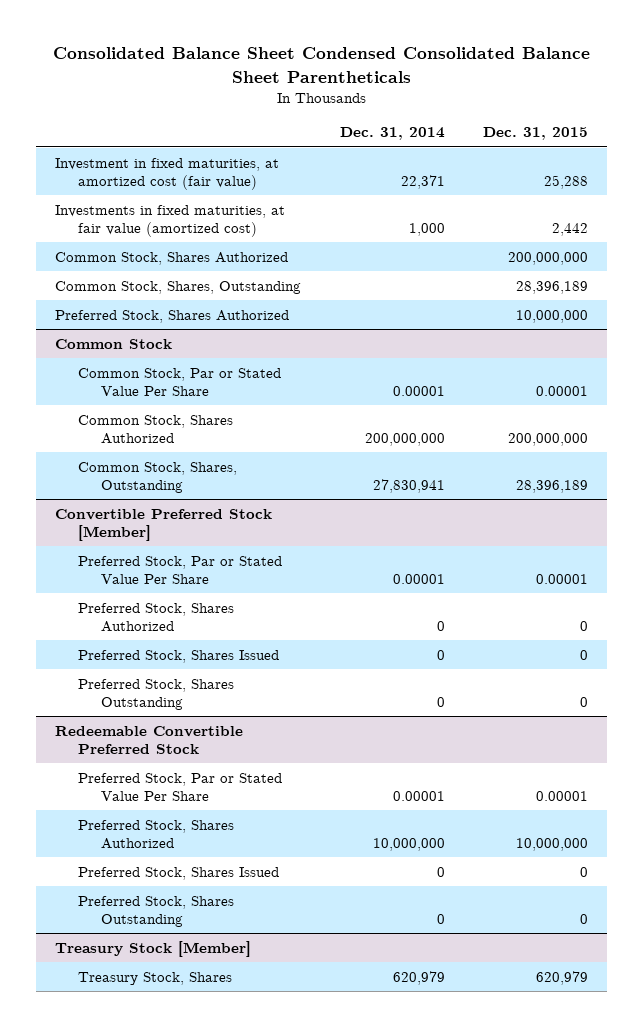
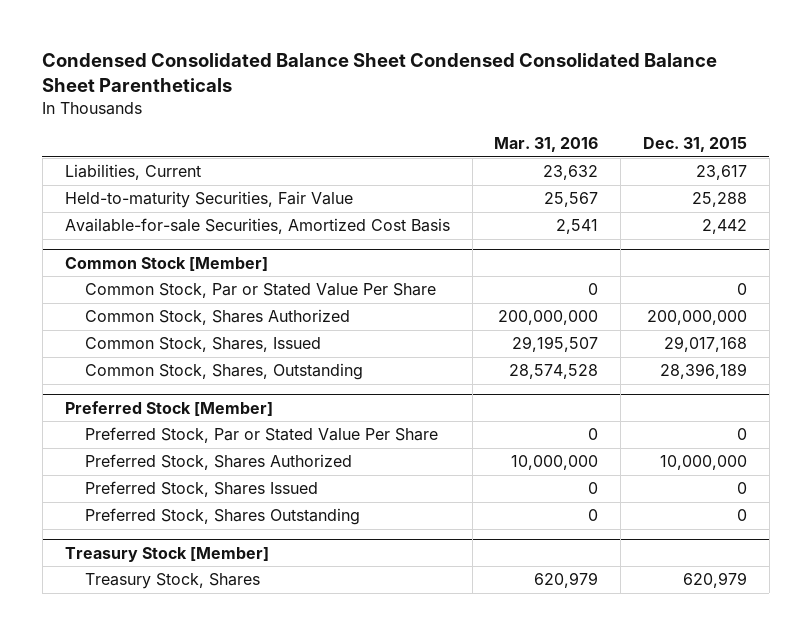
- Consolidated Balance Sheet Condensed Consolidated Balance Sheet Parentheticals
+ Condensed Consolidated Balance Sheet Condensed Consolidated Balance Sheet Parentheticals
- | Dec. 31, 2014 | Dec. 31, 2015
+ | Mar. 31, 2016 | Dec. 31, 2015
- Investment in fixed maturities, at amortized cost (fair value) | 22,371 | 25,288
- Investments in fixed maturities, at fair value (amortized cost) | 1,000 | 2,442
- Common Stock, Shares Authorized | | 200,000,000
- Common Stock, Shares, Outstanding | | 28,396,189
- Preferred Stock, Shares Authorized | | 10,000,000
- Common Stock
- Common Stock, Par or Stated Value Per Share | 0.00001 | 0.00001
+ Liabilities, Current | 23,632 | 23,617
+ Held-to-maturity Securities, Fair Value | 25,567 | 25,288
+ Available-for-sale Securities, Amortized Cost Basis | 2,541 | 2,442
+ Common Stock [Member]
+ Common Stock, Par or Stated Value Per Share | 0 | 0
+ Common Stock, Shares, Issued | 29,195,507 | 29,017,168
- Convertible Preferred Stock [Member]
- Preferred Stock, Par or Stated Value Per Share | 0.00001 | 0.00001
- Preferred Stock, Shares Authorized | 0 | 0
- Preferred Stock, Shares Issued | 0 | 0
- Preferred Stock, Shares Outstanding | 0 | 0
- Redeemable Convertible Preferred Stock
- Preferred Stock, Par or Stated Value Per Share | 0.00001 | 0.00001
+ Preferred Stock [Member]
+ Preferred Stock, Par or Stated Value Per Share | 0 | 0

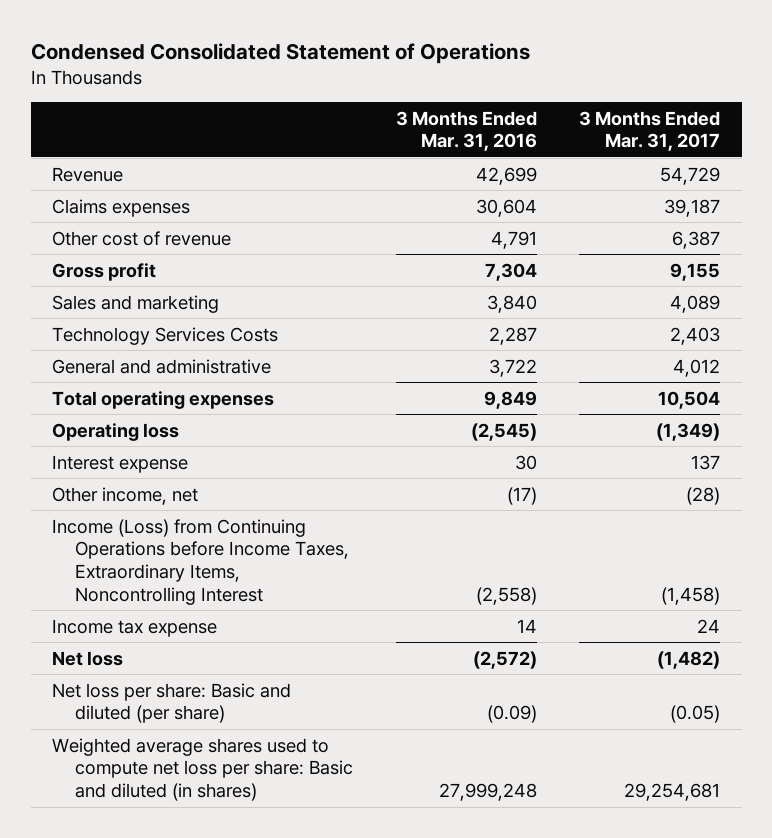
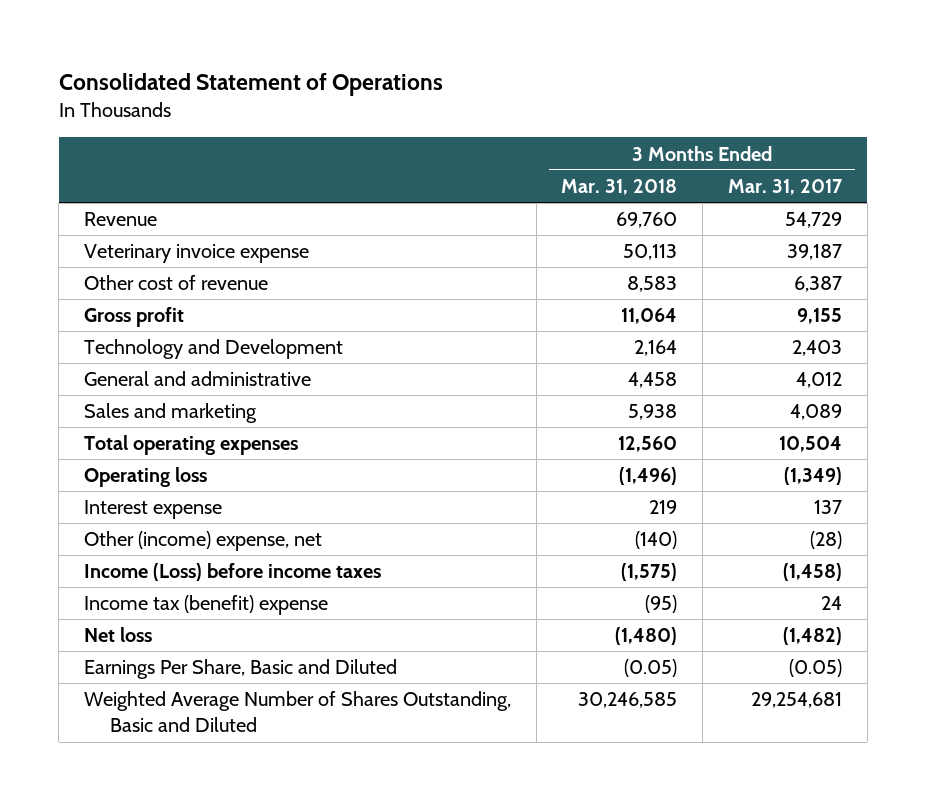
- Condensed Consolidated Statement of Operations
+ Consolidated Statement of Operations
- | 3 Months Ended Mar. 31, 2016 | 3 Months Ended Mar. 31, 2017
+ | 3 Months Ended Mar. 31, 2018 | 3 Months Ended Mar. 31, 2017
- Claims expenses | 30,604 | 39,187
+ Veterinary invoice expense | 50,113 | 39,187
- Technology Services Costs | 2,287 | 2,403
+ Technology and Development | 2,164 | 2,403
moved down: Sales and marketing | 5,938 | 4,089
- Other income, net | (17) | (28)
- Income (Loss) from Continuing Operations before Income Taxes, Extraordinary Items, Noncontrolling Interest | (2,558) | (1,458)
- Income tax expense | 14 | 24
+ Other (income) expense, net | (140) | (28)
+ Income (Loss) before income taxes | (1,575) | (1,458)
+ Income tax (benefit) expense | (95) | 24
- Net loss per share: Basic and diluted (per share) | (0.09) | (0.05)
- Weighted average shares used to compute net loss per share: Basic and diluted (in shares) | 27,999,248 | 29,254,681
+ Earnings Per Share, Basic and Diluted | (0.05) | (0.05)
+ Weighted Average Number of Shares Outstanding, Basic and Diluted | 30,246,585 | 29,254,681

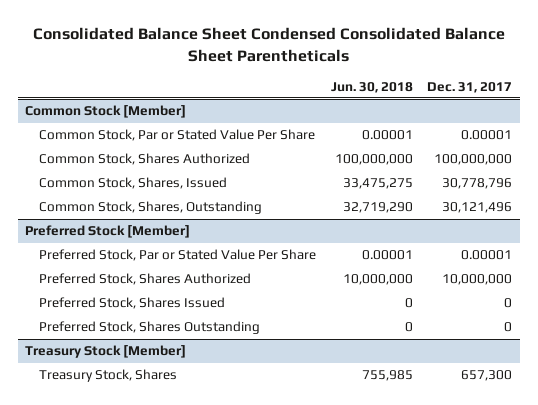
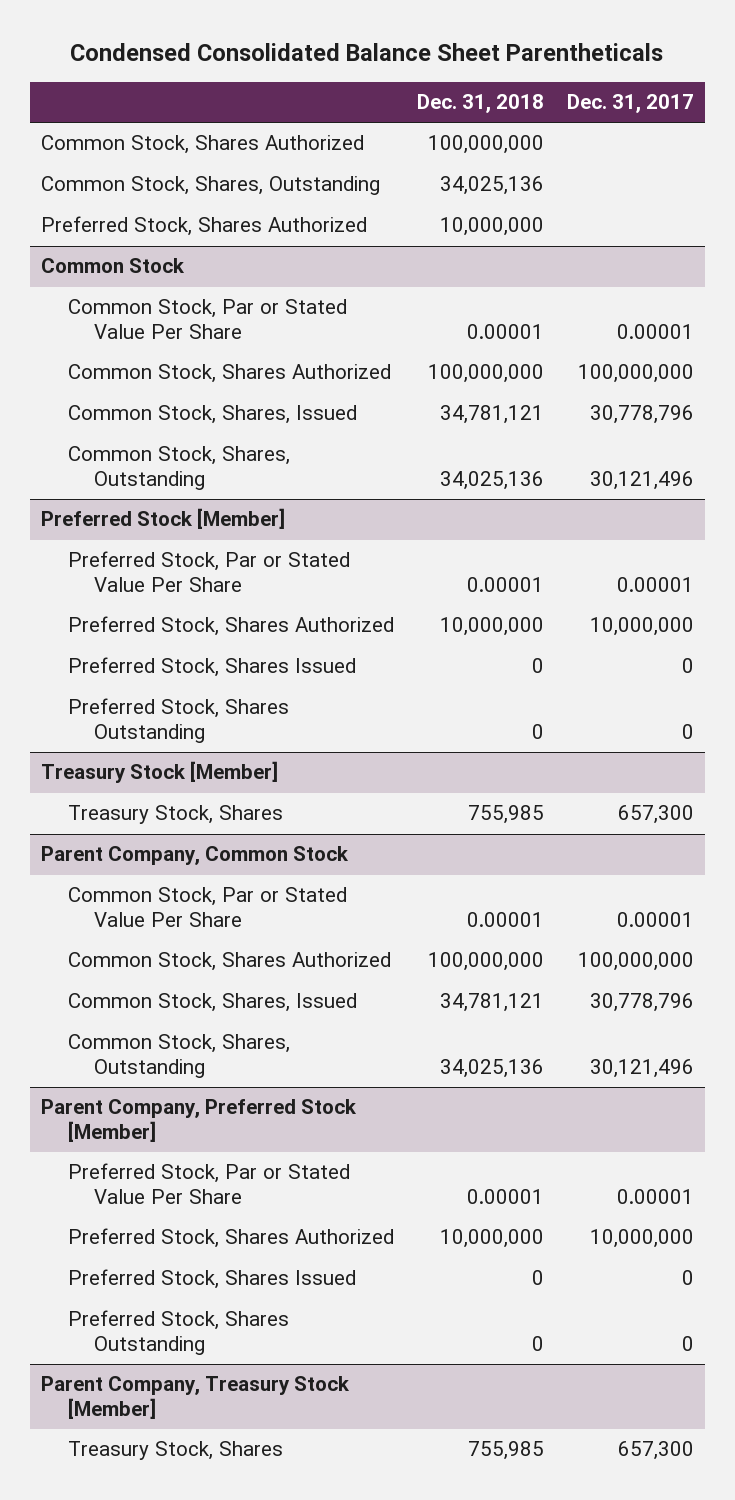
- Consolidated Balance Sheet Condensed Consolidated Balance Sheet Parentheticals
+ Condensed Consolidated Balance Sheet Parentheticals
- | Jun. 30, 2018 | Dec. 31, 2017
+ | Dec. 31, 2018 | Dec. 31, 2017
- Common Stock [Member]
+ Common Stock, Shares Authorized | 100,000,000 |
+ Common Stock, Shares, Outstanding | 34,025,136 |
+ Preferred Stock, Shares Authorized | 10,000,000 |
+ Common Stock
+ Parent Company, Common Stock
+ Common Stock, Par or Stated Value Per Share | 0.00001 | 0.00001
+ Common Stock, Shares Authorized | 100,000,000 | 100,000,000
+ Common Stock, Shares, Issued | 34,781,121 | 30,778,796
+ Common Stock, Shares, Outstanding | 34,025,136 | 30,121,496
+ Parent Company, Preferred Stock [Member]
+ Preferred Stock, Par or Stated Value Per Share | 0.00001 | 0.00001
+ Preferred Stock, Shares Authorized | 10,000,000 | 10,000,000
+ Preferred Stock, Shares Issued | 0 | 0
+ Preferred Stock, Shares Outstanding | 0 | 0
+ Parent Company, Treasury Stock [Member]
+ Treasury Stock, Shares | 755,985 | 657,300

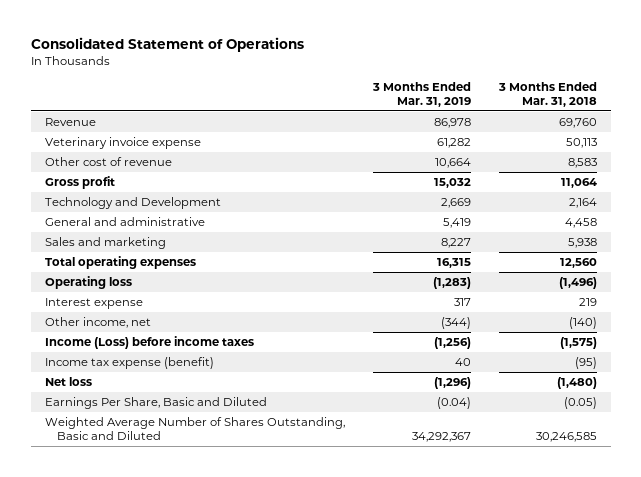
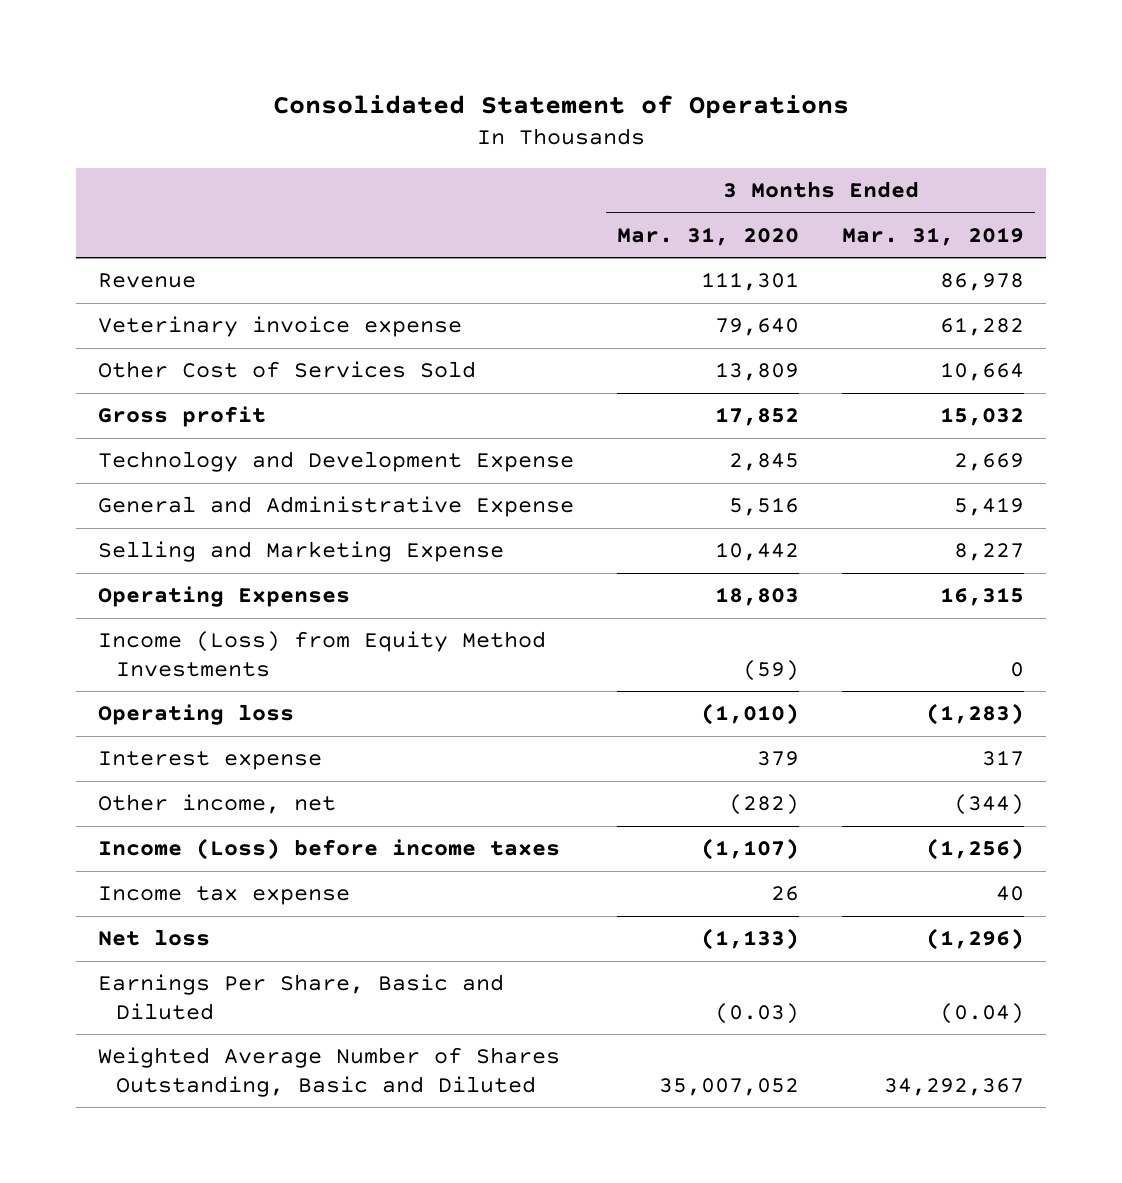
- | 3 Months Ended Mar. 31, 2019 | 3 Months Ended Mar. 31, 2018
+ | 3 Months Ended Mar. 31, 2020 | 3 Months Ended Mar. 31, 2019
- Other cost of revenue | 10,664 | 8,583
+ Other Cost of Services Sold | 13,809 | 10,664
- Technology and Development | 2,669 | 2,164
- General and administrative | 5,419 | 4,458
- Sales and marketing | 8,227 | 5,938
- Total operating expenses | 16,315 | 12,560
+ Technology and Development Expense | 2,845 | 2,669
+ General and Administrative Expense | 5,516 | 5,419
+ Selling and Marketing Expense | 10,442 | 8,227
+ Operating Expenses | 18,803 | 16,315
+ Income (Loss) from Equity Method Investments | (59) | 0
- Income tax expense (benefit) | 40 | (95)
+ Income tax expense | 26 | 40

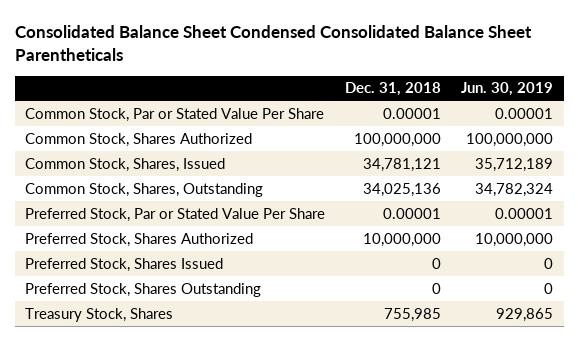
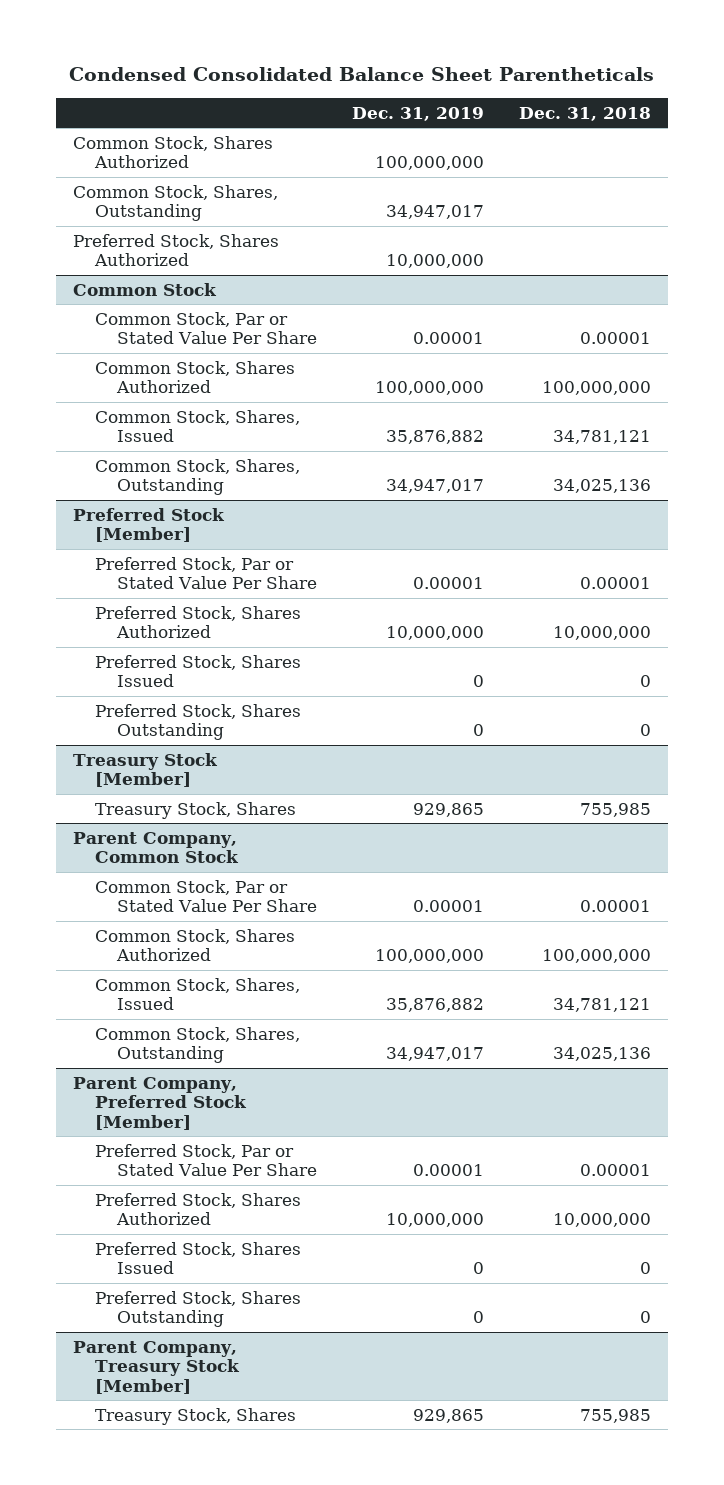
- Consolidated Balance Sheet Condensed Consolidated Balance Sheet Parentheticals
+ Condensed Consolidated Balance Sheet Parentheticals
- | Dec. 31, 2018 | Jun. 30, 2019
+ | Dec. 31, 2019 | Dec. 31, 2018
+ Common Stock, Shares Authorized | 100,000,000 |
+ Common Stock, Shares, Outstanding | 34,947,017 |
+ Preferred Stock, Shares Authorized | 10,000,000 |
+ Common Stock
+ Preferred Stock [Member]
+ Treasury Stock [Member]
+ Parent Company, Common Stock
+ Common Stock, Par or Stated Value Per Share | 0.00001 | 0.00001
+ Common Stock, Shares Authorized | 100,000,000 | 100,000,000
+ Common Stock, Shares, Issued | 35,876,882 | 34,781,121
+ Common Stock, Shares, Outstanding | 34,947,017 | 34,025,136
+ Parent Company, Preferred Stock [Member]
+ Preferred Stock, Par or Stated Value Per Share | 0.00001 | 0.00001
+ Preferred Stock, Shares Authorized | 10,000,000 | 10,000,000
+ Preferred Stock, Shares Issued | 0 | 0
+ Preferred Stock, Shares Outstanding | 0 | 0
+ Parent Company, Treasury Stock [Member]
+ Treasury Stock, Shares | 929,865 | 755,985

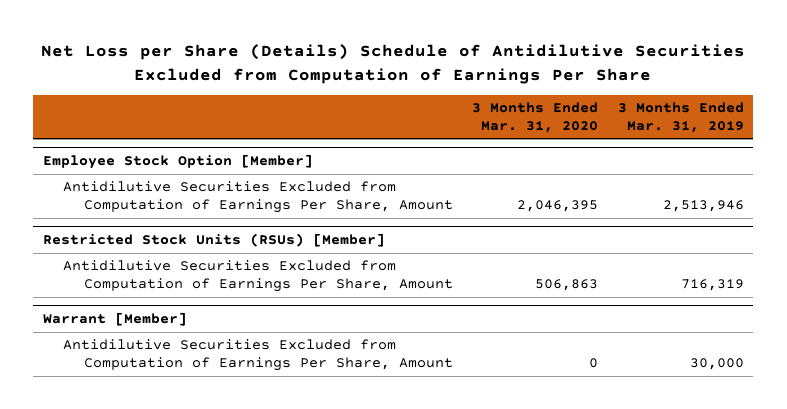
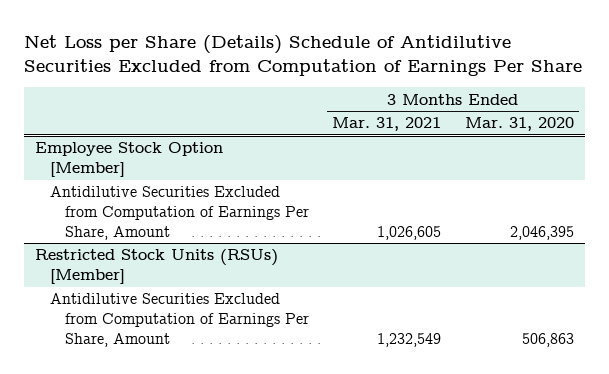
- | 3 Months Ended Mar. 31, 2020 | 3 Months Ended Mar. 31, 2019
+ | 3 Months Ended Mar. 31, 2021 | 3 Months Ended Mar. 31, 2020
- Warrant [Member]
- Antidilutive Securities Excluded from Computation of Earnings Per Share, Amount | 0 | 30,000

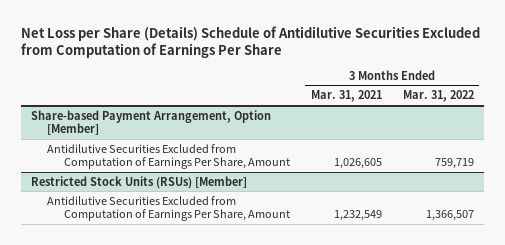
- | 3 Months Ended Mar. 31, 2021 | 3 Months Ended Mar. 31, 2020
+ | 3 Months Ended Mar. 31, 2021 | 3 Months Ended Mar. 31, 2022
- Employee Stock Option [Member]
+ Share-based Payment Arrangement, Option [Member]

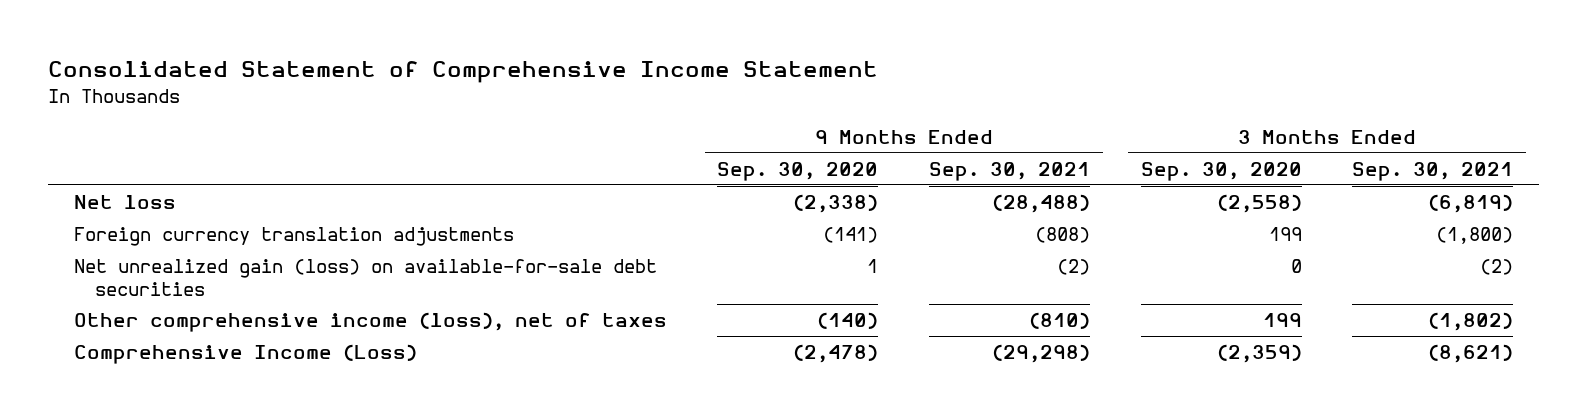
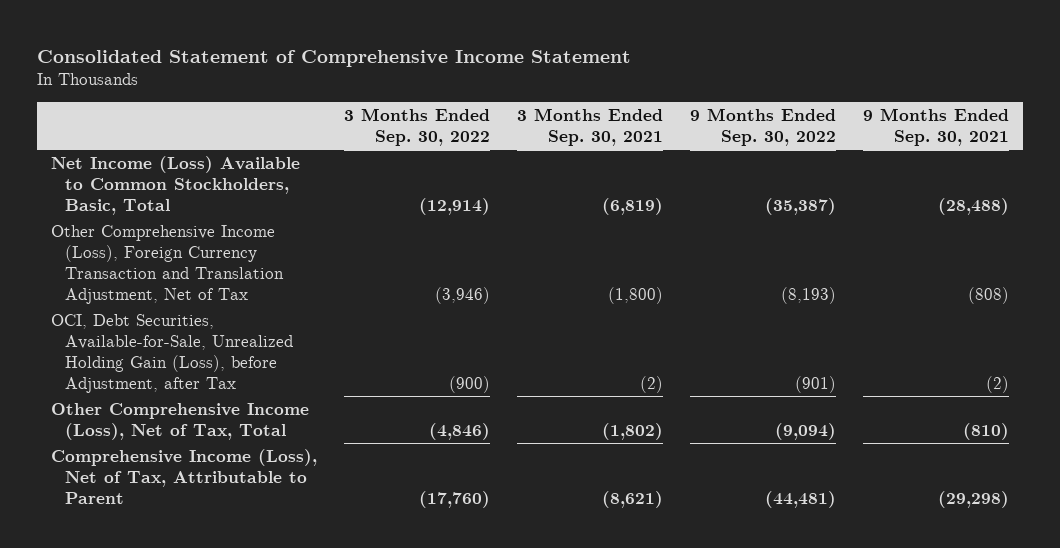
- | 9 Months Ended Sep. 30, 2020 | 9 Months Ended Sep. 30, 2021 | 3 Months Ended Sep. 30, 2020 | 3 Months Ended Sep. 30, 2021
+ | 3 Months Ended Sep. 30, 2022 | 3 Months Ended Sep. 30, 2021 | 9 Months Ended Sep. 30, 2022 | 9 Months Ended Sep. 30, 2021
- Net loss | (2,338) | (28,488) | (2,558) | (6,819)
- Foreign currency translation adjustments | (141) | (808) | 199 | (1,800)
- Net unrealized gain (loss) on available-for-sale debt securities | 1 | (2) | 0 | (2)
- Other comprehensive income (loss), net of taxes | (140) | (810) | 199 | (1,802)
- Comprehensive Income (Loss) | (2,478) | (29,298) | (2,359) | (8,621)
+ Net Income (Loss) Available to Common Stockholders, Basic, Total | (12,914) | (6,819) | (35,387) | (28,488)
+ Other Comprehensive Income (Loss), Foreign Currency Transaction and Translation Adjustment, Net of Tax | (3,946) | (1,800) | (8,193) | (808)
+ OCI, Debt Securities, Available-for-Sale, Unrealized Holding Gain (Loss), before Adjustment, after Tax | (900) | (2) | (901) | (2)
+ Other Comprehensive Income (Loss), Net of Tax, Total | (4,846) | (1,802) | (9,094) | (810)
+ Comprehensive Income (Loss), Net of Tax, Attributable to Parent | (17,760) | (8,621) | (44,481) | (29,298)

